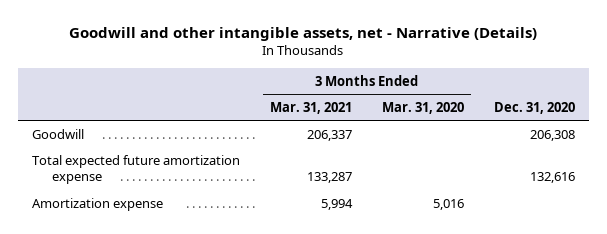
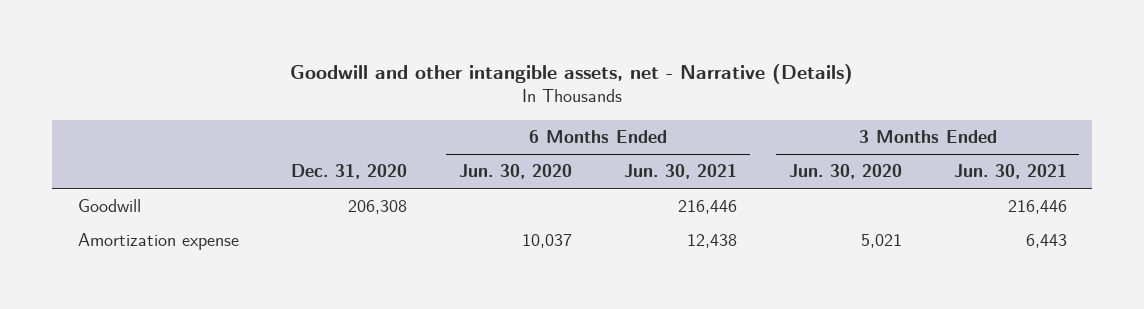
- | 3 Months Ended Mar. 31, 2021 | 3 Months Ended Mar. 31, 2020 | Dec. 31, 2020
+ | Dec. 31, 2020 | 6 Months Ended Jun. 30, 2020 | 6 Months Ended Jun. 30, 2021 | 3 Months Ended Jun. 30, 2020 | 3 Months Ended Jun. 30, 2021
- Total expected future amortization expense | 133,287 | | 132,616

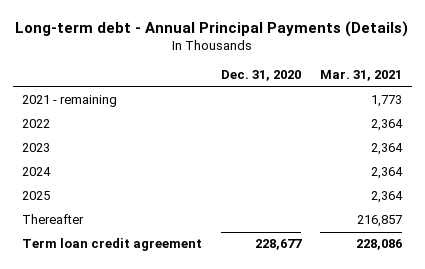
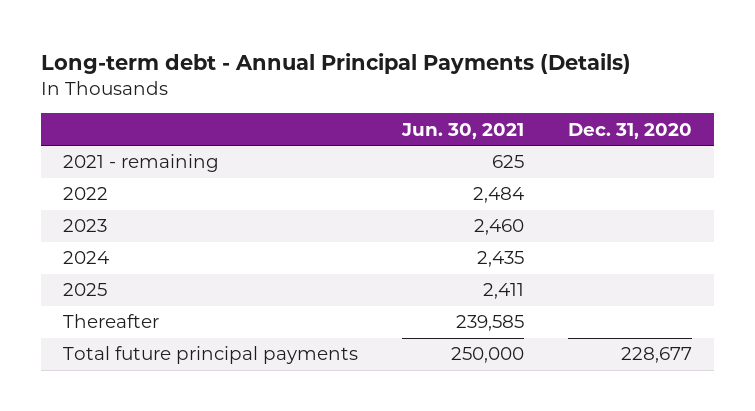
- | Dec. 31, 2020 | Mar. 31, 2021
+ | Jun. 30, 2021 | Dec. 31, 2020
- Term loan credit agreement | 228,677 | 228,086
+ Total future principal payments | 250,000 | 228,677

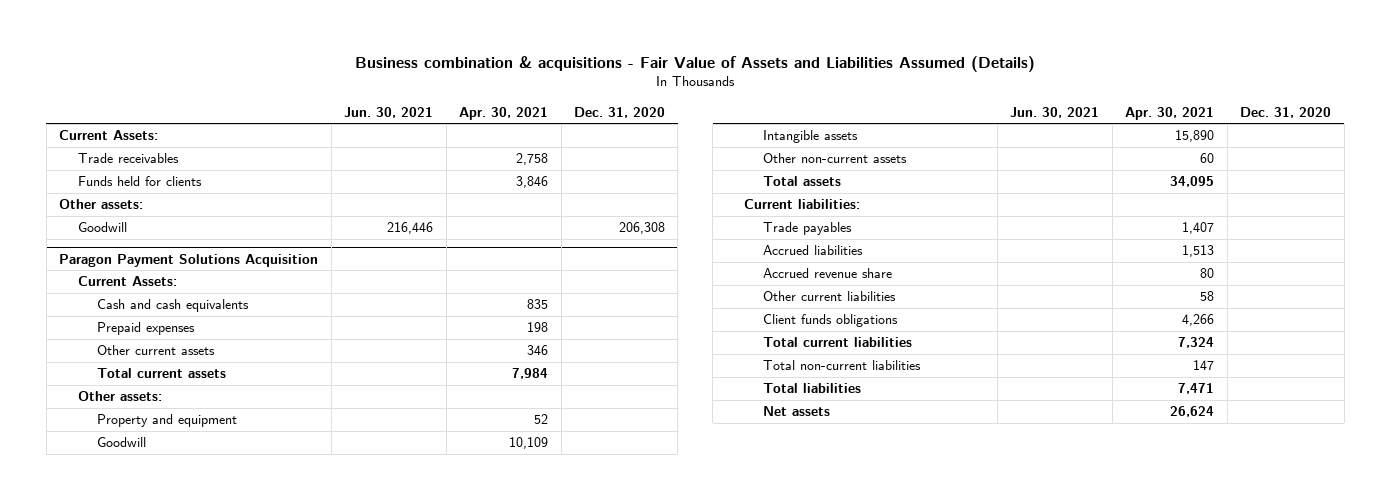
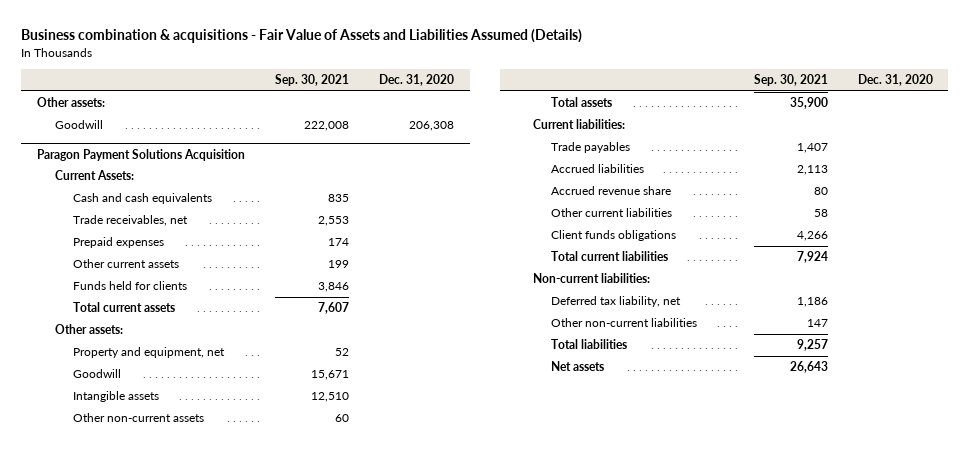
- | Jun. 30, 2021 | Apr. 30, 2021 | Dec. 31, 2020
+ | Sep. 30, 2021 | Dec. 31, 2020
- Current Assets:
- Trade receivables | | 2,758 |
- Funds held for clients | | 3,846 |
@ Paragon Payment Solutions Acquisition
+ Trade receivables, net | 2,553 |
+ Funds held for clients | 3,846 |
- Property and equipment | | 52 |
+ Property and equipment, net | 52 |
- Total non-current liabilities | | 147 |
+ Non-current liabilities:
+ Deferred tax liability, net | 1,186 |
+ Other non-current liabilities | 147 |

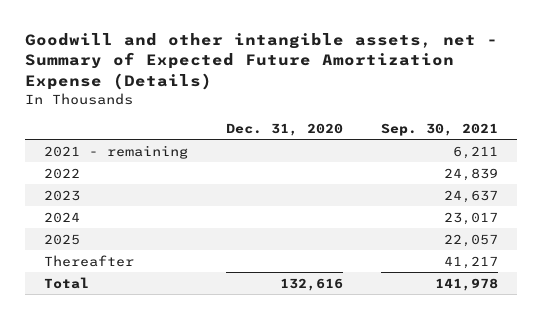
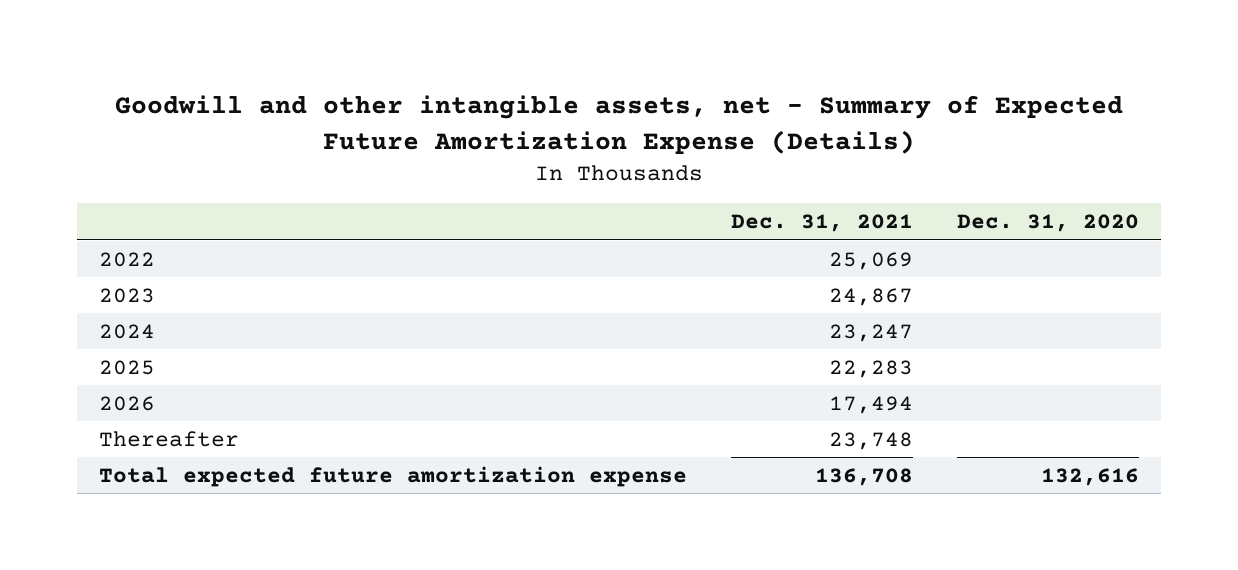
- | Dec. 31, 2020 | Sep. 30, 2021
+ | Dec. 31, 2021 | Dec. 31, 2020
- 2021 - remaining | | 6,211
+ 2026 | 17,494 |
- Total | 132,616 | 141,978
+ Total expected future amortization expense | 136,708 | 132,616

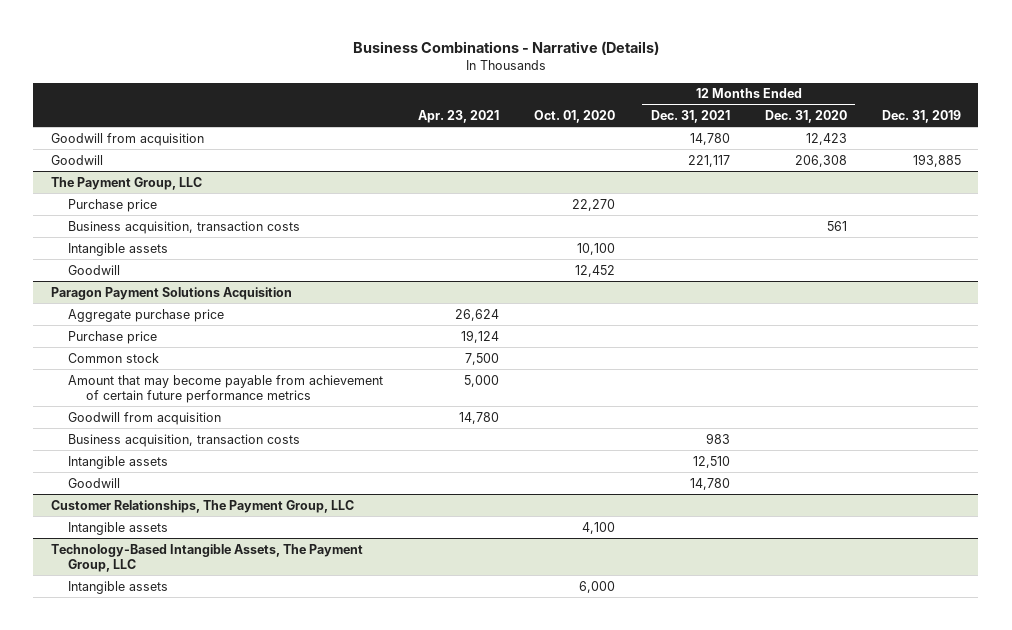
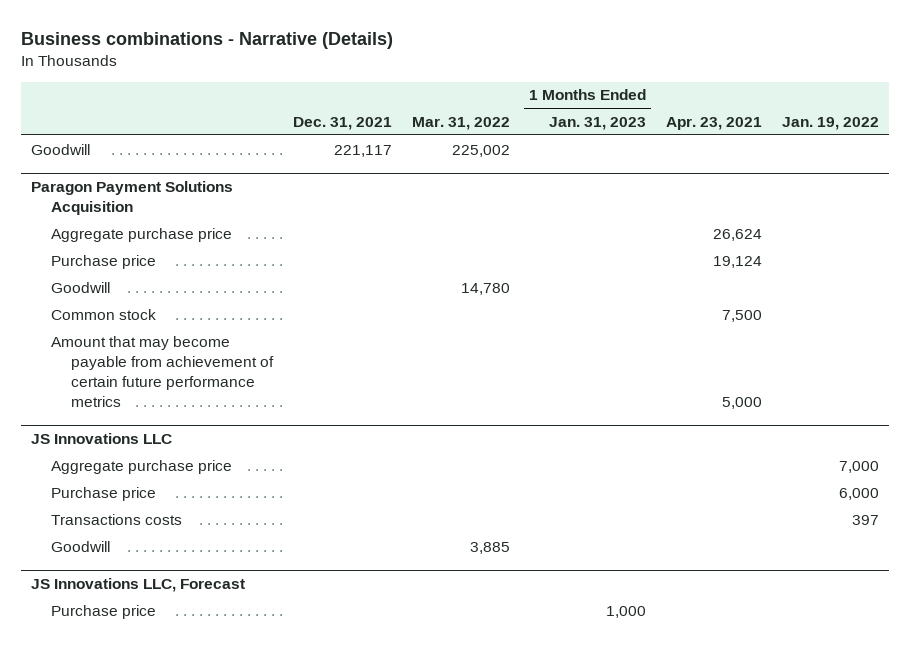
- Business Combinations - Narrative (Details)
+ Business combinations - Narrative (Details)
- | Apr. 23, 2021 | Oct. 01, 2020 | 12 Months Ended Dec. 31, 2021 | 12 Months Ended Dec. 31, 2020 | Dec. 31, 2019
+ | Dec. 31, 2021 | Mar. 31, 2022 | 1 Months Ended Jan. 31, 2023 | Apr. 23, 2021 | Jan. 19, 2022
- Goodwill from acquisition | | | 14,780 | 12,423 |
- The Payment Group, LLC
- Purchase price | | 22,270 | | |
- Business acquisition, transaction costs | | | | 561 |
- Intangible assets | | 10,100 | | |
- Goodwill | | 12,452 | | |
@ Paragon Payment Solutions Acquisition
moved up: Goodwill | | 14,780 | | |
- Goodwill from acquisition | 14,780 | | | |
- Business acquisition, transaction costs | | | 983 | |
- Intangible assets | | | 12,510 | |
- Customer Relationships, The Payment Group, LLC
- Intangible assets | | 4,100 | | |
- Technology-Based Intangible Assets, The Payment Group, LLC
- Intangible assets | | 6,000 | | |
+ JS Innovations LLC
+ Aggregate purchase price | | | | | 7,000
+ Purchase price | | | | | 6,000
+ Transactions costs | | | | | 397
+ Goodwill | | 3,885 | | |
+ JS Innovations LLC, Forecast
+ Purchase price | | | 1,000 | |

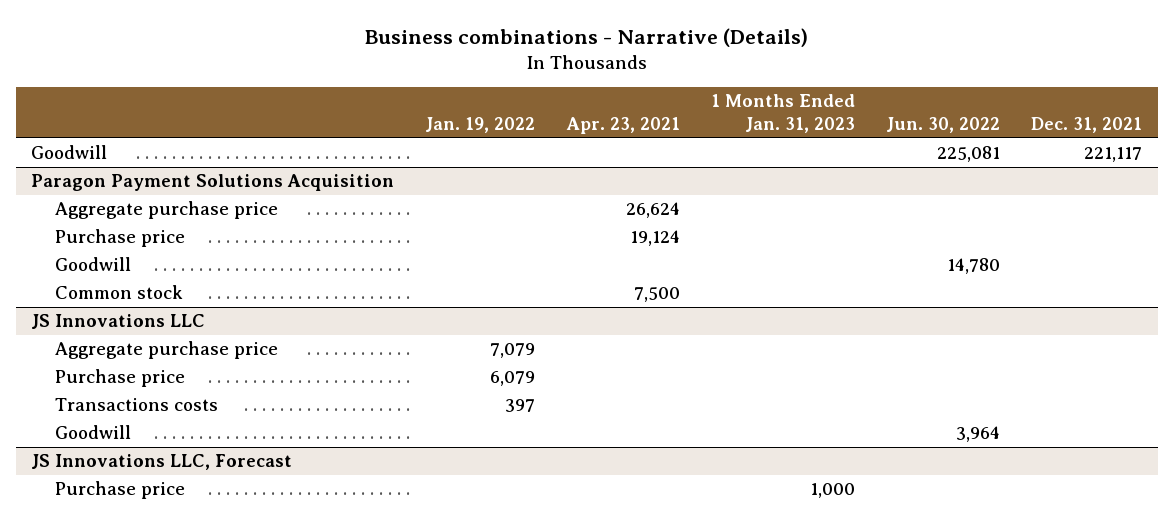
- | Dec. 31, 2021 | Mar. 31, 2022 | 1 Months Ended Jan. 31, 2023 | Apr. 23, 2021 | Jan. 19, 2022
+ | Jan. 19, 2022 | Apr. 23, 2021 | 1 Months Ended Jan. 31, 2023 | Jun. 30, 2022 | Dec. 31, 2021
@ Paragon Payment Solutions Acquisition
- Amount that may become payable from achievement of certain future performance metrics | | | | 5,000 |
@ JS Innovations LLC
- Aggregate purchase price | | | | | 7,000
- Purchase price | | | | | 6,000
+ Aggregate purchase price | 7,079 | | | |
+ Purchase price | 6,079 | | | |

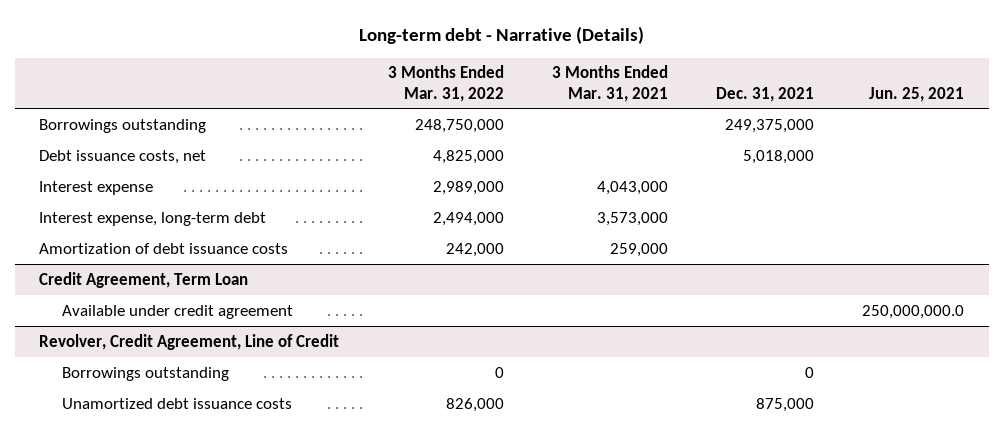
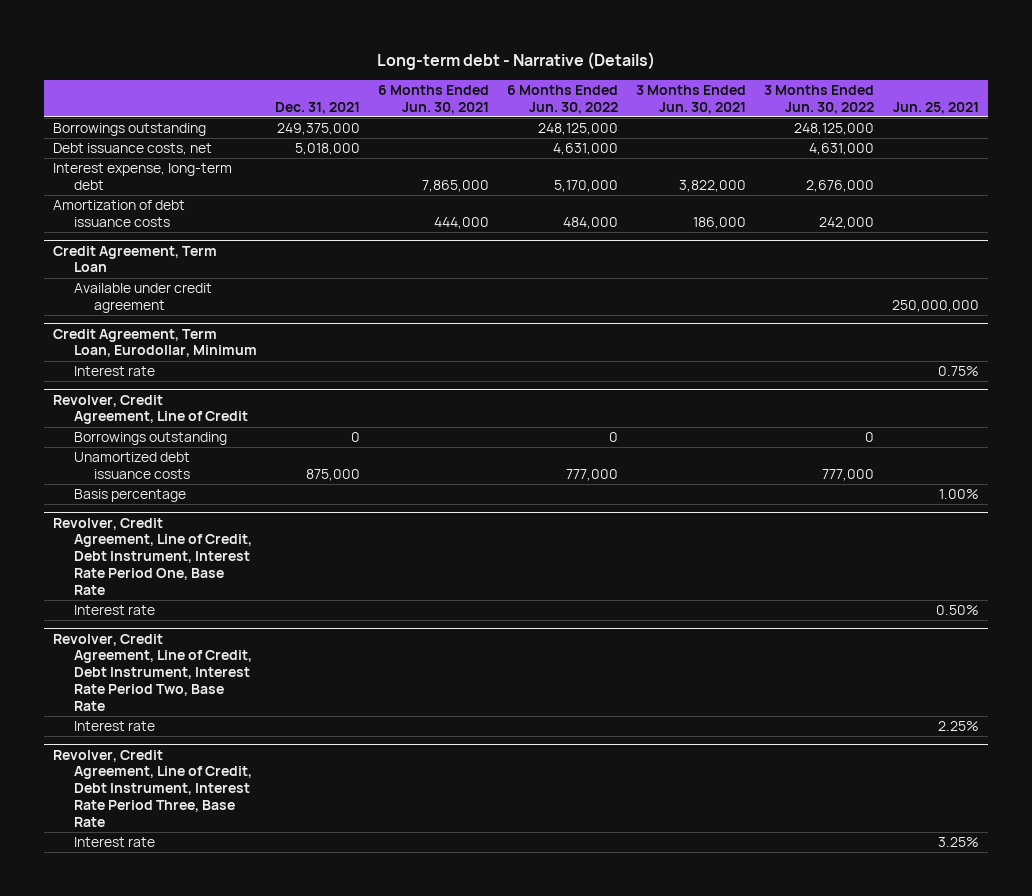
- | 3 Months Ended Mar. 31, 2022 | 3 Months Ended Mar. 31, 2021 | Dec. 31, 2021 | Jun. 25, 2021
+ | Dec. 31, 2021 | 6 Months Ended Jun. 30, 2021 | 6 Months Ended Jun. 30, 2022 | 3 Months Ended Jun. 30, 2021 | 3 Months Ended Jun. 30, 2022 | Jun. 25, 2021
- Interest expense | 2,989,000 | 4,043,000 | |
@ Credit Agreement, Term Loan
- Available under credit agreement | | | | 250,000,000.0
+ Available under credit agreement | | | | | | 250,000,000
+ Credit Agreement, Term Loan, Eurodollar, Minimum
+ Interest rate | | | | | | 0.75%
@ Revolver, Credit Agreement, Line of Credit
+ Basis percentage | | | | | | 1.00%
+ Revolver, Credit Agreement, Line of Credit, Debt Instrument, Interest Rate Period One, Base Rate
+ Interest rate | | | | | | 0.50%
+ Revolver, Credit Agreement, Line of Credit, Debt Instrument, Interest Rate Period Two, Base Rate
+ Interest rate | | | | | | 2.25%
+ Revolver, Credit Agreement, Line of Credit, Debt Instrument, Interest Rate Period Three, Base Rate
+ Interest rate | | | | | | 3.25%

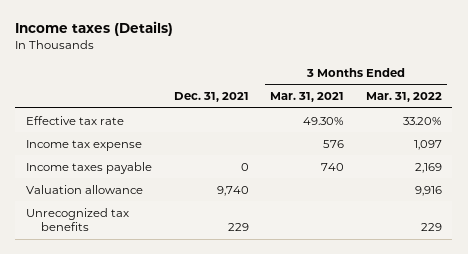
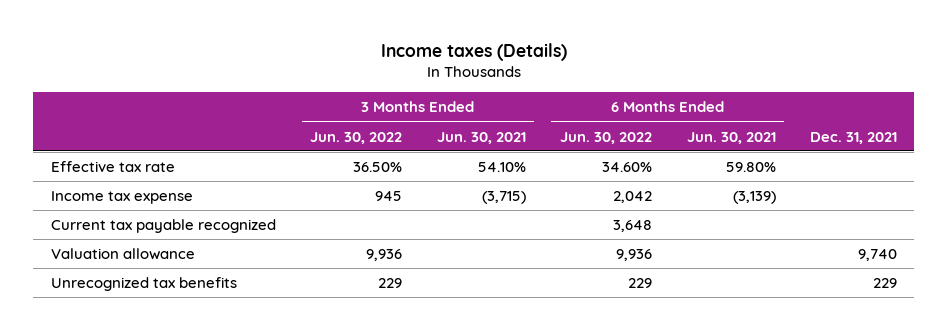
- | Dec. 31, 2021 | 3 Months Ended Mar. 31, 2021 | 3 Months Ended Mar. 31, 2022
+ | 3 Months Ended Jun. 30, 2022 | 3 Months Ended Jun. 30, 2021 | 6 Months Ended Jun. 30, 2022 | 6 Months Ended Jun. 30, 2021 | Dec. 31, 2021
- Income taxes payable | 0 | 740 | 2,169
+ Current tax payable recognized | | | 3,648 | |

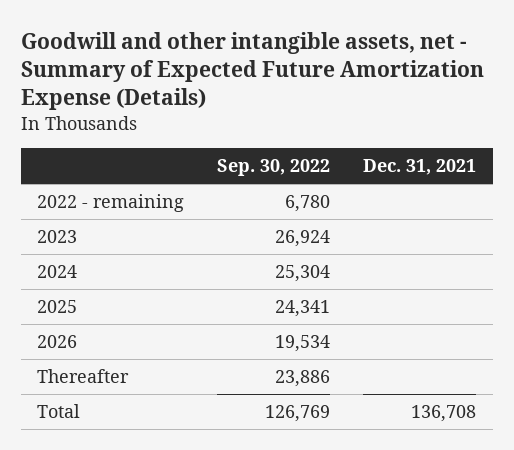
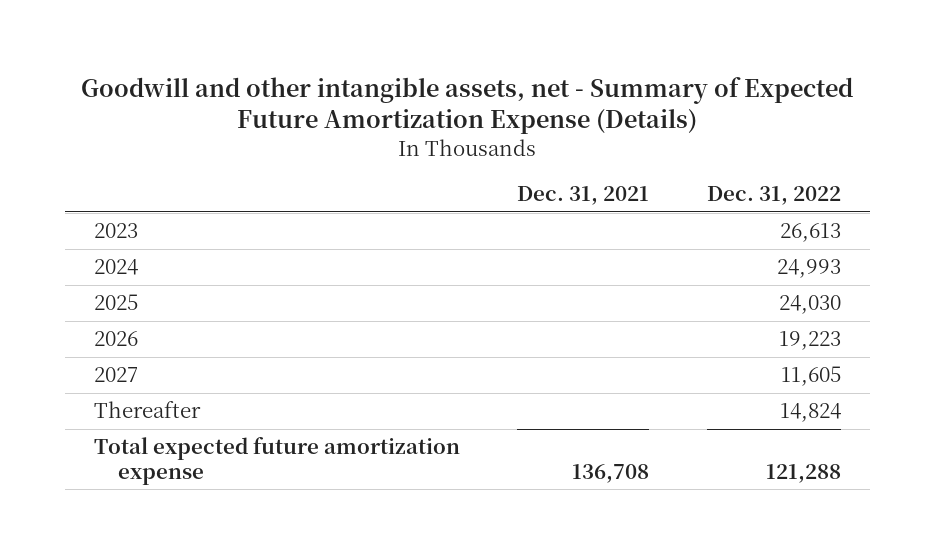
- | Sep. 30, 2022 | Dec. 31, 2021
+ | Dec. 31, 2021 | Dec. 31, 2022
- 2022 - remaining | 6,780 |
+ 2027 | | 11,605
- Total | 126,769 | 136,708
+ Total expected future amortization expense | 136,708 | 121,288

